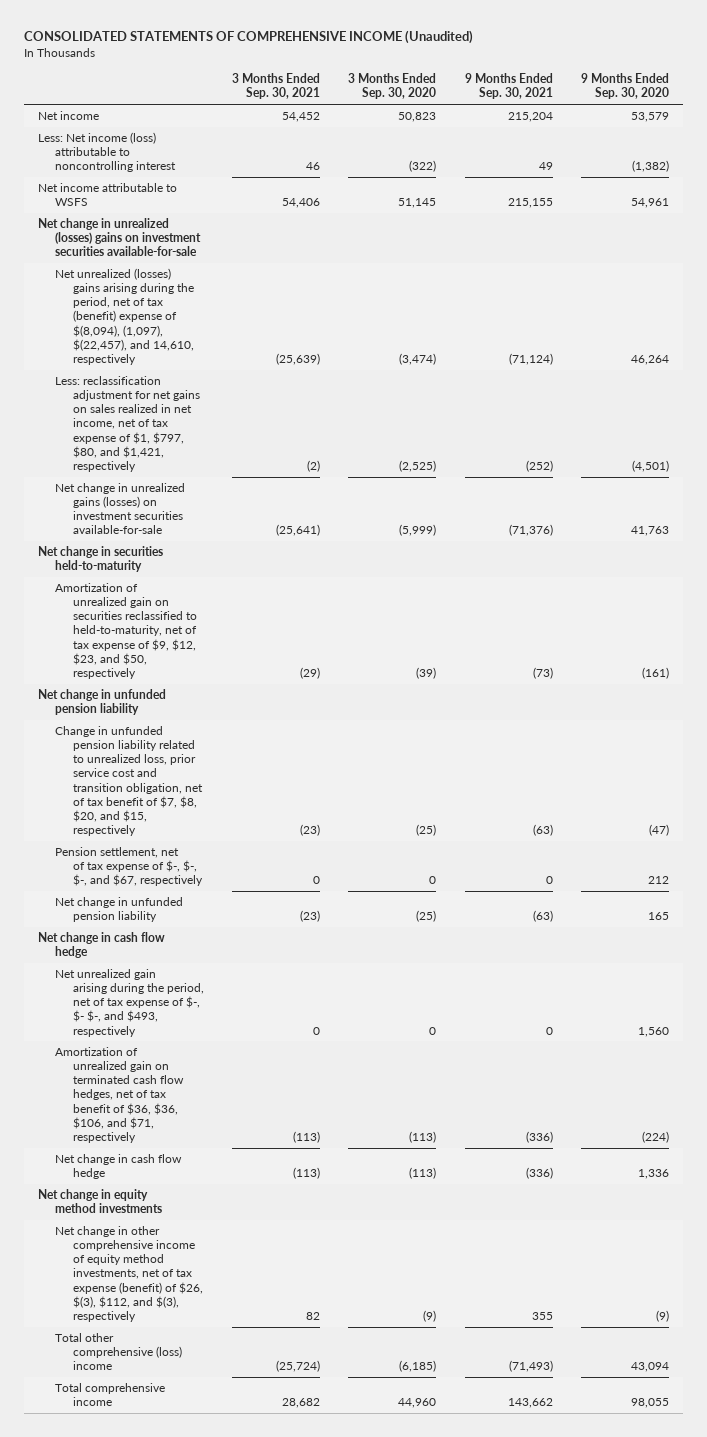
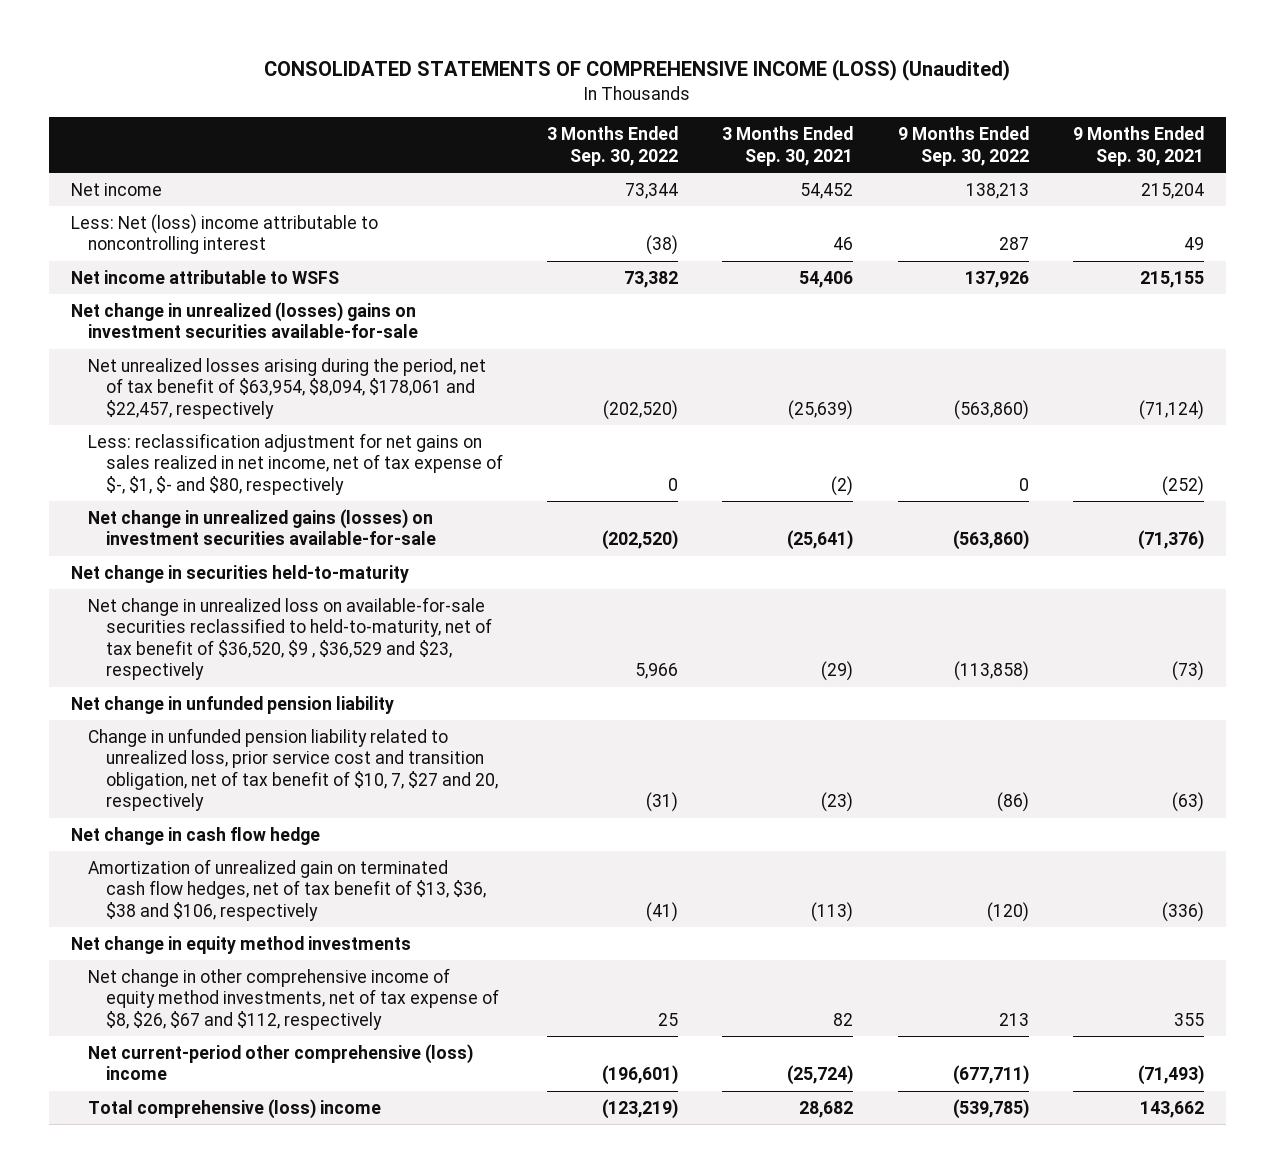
- CONSOLIDATED STATEMENTS OF COMPREHENSIVE INCOME (Unaudited)
+ CONSOLIDATED STATEMENTS OF COMPREHENSIVE INCOME (LOSS) (Unaudited)
- | 3 Months Ended Sep. 30, 2021 | 3 Months Ended Sep. 30, 2020 | 9 Months Ended Sep. 30, 2021 | 9 Months Ended Sep. 30, 2020
+ | 3 Months Ended Sep. 30, 2022 | 3 Months Ended Sep. 30, 2021 | 9 Months Ended Sep. 30, 2022 | 9 Months Ended Sep. 30, 2021
- Less: Net income (loss) attributable to noncontrolling interest | 46 | (322) | 49 | (1,382)
+ Less: Net (loss) income attributable to noncontrolling interest | (38) | 46 | 287 | 49
- Net unrealized (losses) gains arising during the period, net of tax (benefit) expense of $(8,094), (1,097), $(22,457), and 14,610, respectively | (25,639) | (3,474) | (71,124) | 46,264
- Less: reclassification adjustment for net gains on sales realized in net income, net of tax expense of $1, $797, $80, and $1,421, respectively | (2) | (2,525) | (252) | (4,501)
+ Net unrealized losses arising during the period, net of tax benefit of $63,954, $8,094, $178,061 and $22,457, respectively | (202,520) | (25,639) | (563,860) | (71,124)
+ Less: reclassification adjustment for net gains on sales realized in net income, net of tax expense of $-, $1, $- and $80, respectively | 0 | (2) | 0 | (252)
- Amortization of unrealized gain on securities reclassified to held-to-maturity, net of tax expense of $9, $12, $23, and $50, respectively | (29) | (39) | (73) | (161)
+ Net change in unrealized loss on available-for-sale securities reclassified to held-to-maturity, net of tax benefit of $36,520, $9 , $36,529 and $23, respectively | 5,966 | (29) | (113,858) | (73)
- Change in unfunded pension liability related to unrealized loss, prior service cost and transition obligation, net of tax benefit of $7, $8, $20, and $15, respectively | (23) | (25) | (63) | (47)
- Pension settlement, net of tax expense of $-, $-, $-, and $67, respectively | 0 | 0 | 0 | 212
- Net change in unfunded pension liability | (23) | (25) | (63) | 165
+ Change in unfunded pension liability related to unrealized loss, prior service cost and transition obligation, net of tax benefit of $10, 7, $27 and 20, respectively | (31) | (23) | (86) | (63)
- Net unrealized gain arising during the period, net of tax expense of $-, $- $-, and $493, respectively | 0 | 0 | 0 | 1,560
- Amortization of unrealized gain on terminated cash flow hedges, net of tax benefit of $36, $36, $106, and $71, respectively | (113) | (113) | (336) | (224)
- Net change in cash flow hedge | (113) | (113) | (336) | 1,336
+ Amortization of unrealized gain on terminated cash flow hedges, net of tax benefit of $13, $36, $38 and $106, respectively | (41) | (113) | (120) | (336)
- Net change in other comprehensive income of equity method investments, net of tax expense (benefit) of $26, $(3), $112, and $(3), respectively | 82 | (9) | 355 | (9)
- Total other comprehensive (loss) income | (25,724) | (6,185) | (71,493) | 43,094
- Total comprehensive income | 28,682 | 44,960 | 143,662 | 98,055
+ Net change in other comprehensive income of equity method investments, net of tax expense of $8, $26, $67 and $112, respectively | 25 | 82 | 213 | 355
+ Net current-period other comprehensive (loss) income | (196,601) | (25,724) | (677,711) | (71,493)
+ Total comprehensive (loss) income | (123,219) | 28,682 | (539,785) | 143,662

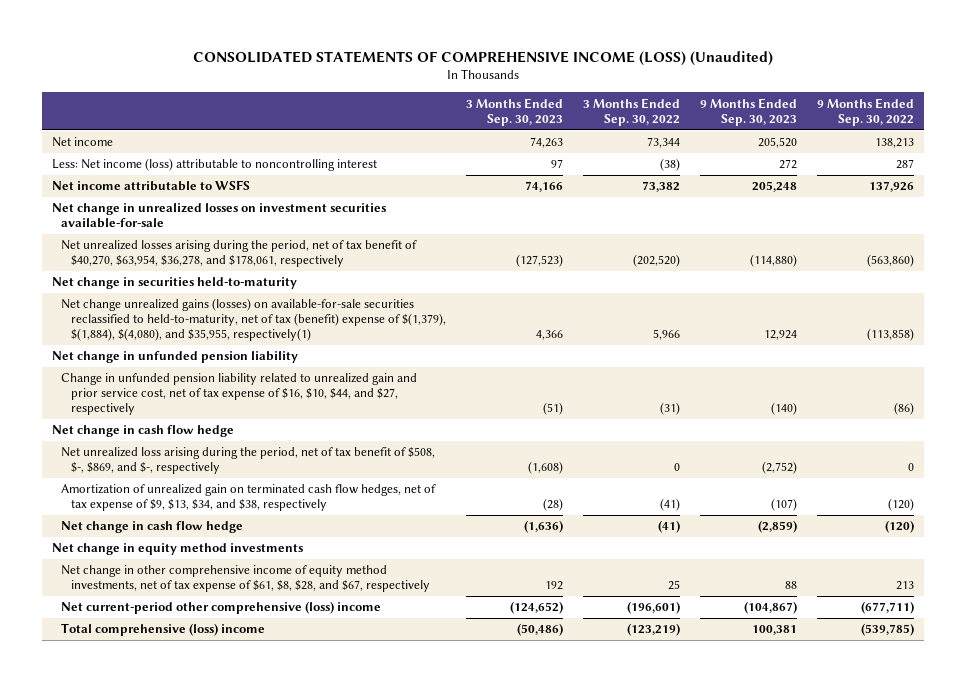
- | 3 Months Ended Sep. 30, 2022 | 3 Months Ended Sep. 30, 2021 | 9 Months Ended Sep. 30, 2022 | 9 Months Ended Sep. 30, 2021
+ | 3 Months Ended Sep. 30, 2023 | 3 Months Ended Sep. 30, 2022 | 9 Months Ended Sep. 30, 2023 | 9 Months Ended Sep. 30, 2022
- Less: Net (loss) income attributable to noncontrolling interest | (38) | 46 | 287 | 49
+ Less: Net income (loss) attributable to noncontrolling interest | 97 | (38) | 272 | 287
- Net change in unrealized (losses) gains on investment securities available-for-sale
- Net unrealized losses arising during the period, net of tax benefit of $63,954, $8,094, $178,061 and $22,457, respectively | (202,520) | (25,639) | (563,860) | (71,124)
- Less: reclassification adjustment for net gains on sales realized in net income, net of tax expense of $-, $1, $- and $80, respectively | 0 | (2) | 0 | (252)
- Net change in unrealized gains (losses) on investment securities available-for-sale | (202,520) | (25,641) | (563,860) | (71,376)
+ Net change in unrealized losses on investment securities available-for-sale
+ Net unrealized losses arising during the period, net of tax benefit of $40,270, $63,954, $36,278, and $178,061, respectively | (127,523) | (202,520) | (114,880) | (563,860)
- Net change in unrealized loss on available-for-sale securities reclassified to held-to-maturity, net of tax benefit of $36,520, $9 , $36,529 and $23, respectively | 5,966 | (29) | (113,858) | (73)
+ Net change unrealized gains (losses) on available-for-sale securities reclassified to held-to-maturity, net of tax (benefit) expense of $(1,379), $(1,884), $(4,080), and $35,955, respectively(1) | 4,366 | 5,966 | 12,924 | (113,858)
- Change in unfunded pension liability related to unrealized loss, prior service cost and transition obligation, net of tax benefit of $10, 7, $27 and 20, respectively | (31) | (23) | (86) | (63)
+ Change in unfunded pension liability related to unrealized gain and prior service cost, net of tax expense of $16, $10, $44, and $27, respectively | (51) | (31) | (140) | (86)
- Amortization of unrealized gain on terminated cash flow hedges, net of tax benefit of $13, $36, $38 and $106, respectively | (41) | (113) | (120) | (336)
+ Net unrealized loss arising during the period, net of tax benefit of $508, $-, $869, and $-, respectively | (1,608) | 0 | (2,752) | 0
+ Amortization of unrealized gain on terminated cash flow hedges, net of tax expense of $9, $13, $34, and $38, respectively | (28) | (41) | (107) | (120)
+ Net change in cash flow hedge | (1,636) | (41) | (2,859) | (120)
- Net change in other comprehensive income of equity method investments, net of tax expense of $8, $26, $67 and $112, respectively | 25 | 82 | 213 | 355
+ Net change in other comprehensive income of equity method investments, net of tax expense of $61, $8, $28, and $67, respectively | 192 | 25 | 88 | 213

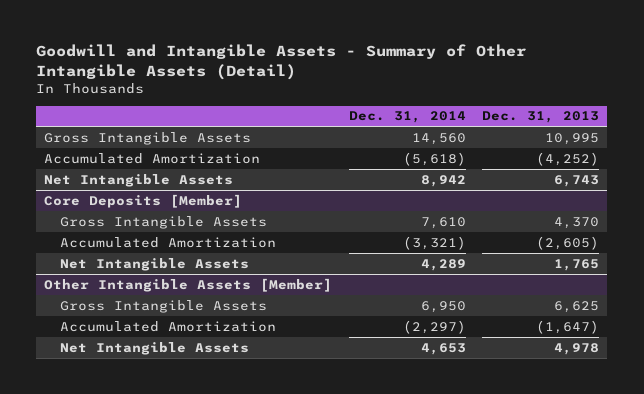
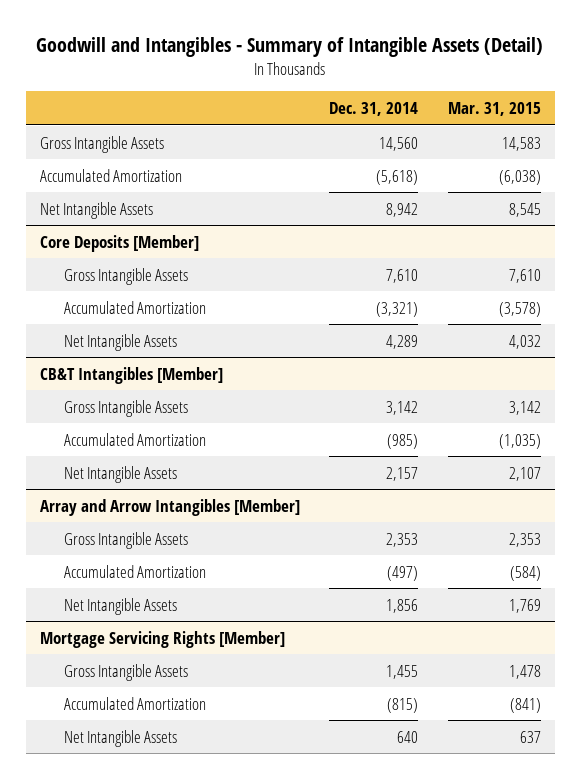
- Goodwill and Intangible Assets - Summary of Other Intangible Assets (Detail)
+ Goodwill and Intangibles - Summary of Intangible Assets (Detail)
- | Dec. 31, 2014 | Dec. 31, 2013
+ | Dec. 31, 2014 | Mar. 31, 2015
- Other Intangible Assets [Member]
- Gross Intangible Assets | 6,950 | 6,625
- Accumulated Amortization | (2,297) | (1,647)
- Net Intangible Assets | 4,653 | 4,978
+ CB&T Intangibles [Member]
+ Gross Intangible Assets | 3,142 | 3,142
+ Accumulated Amortization | (985) | (1,035)
+ Net Intangible Assets | 2,157 | 2,107
+ Array and Arrow Intangibles [Member]
+ Gross Intangible Assets | 2,353 | 2,353
+ Accumulated Amortization | (497) | (584)
+ Net Intangible Assets | 1,856 | 1,769
+ Mortgage Servicing Rights [Member]
+ Gross Intangible Assets | 1,455 | 1,478
+ Accumulated Amortization | (815) | (841)
+ Net Intangible Assets | 640 | 637

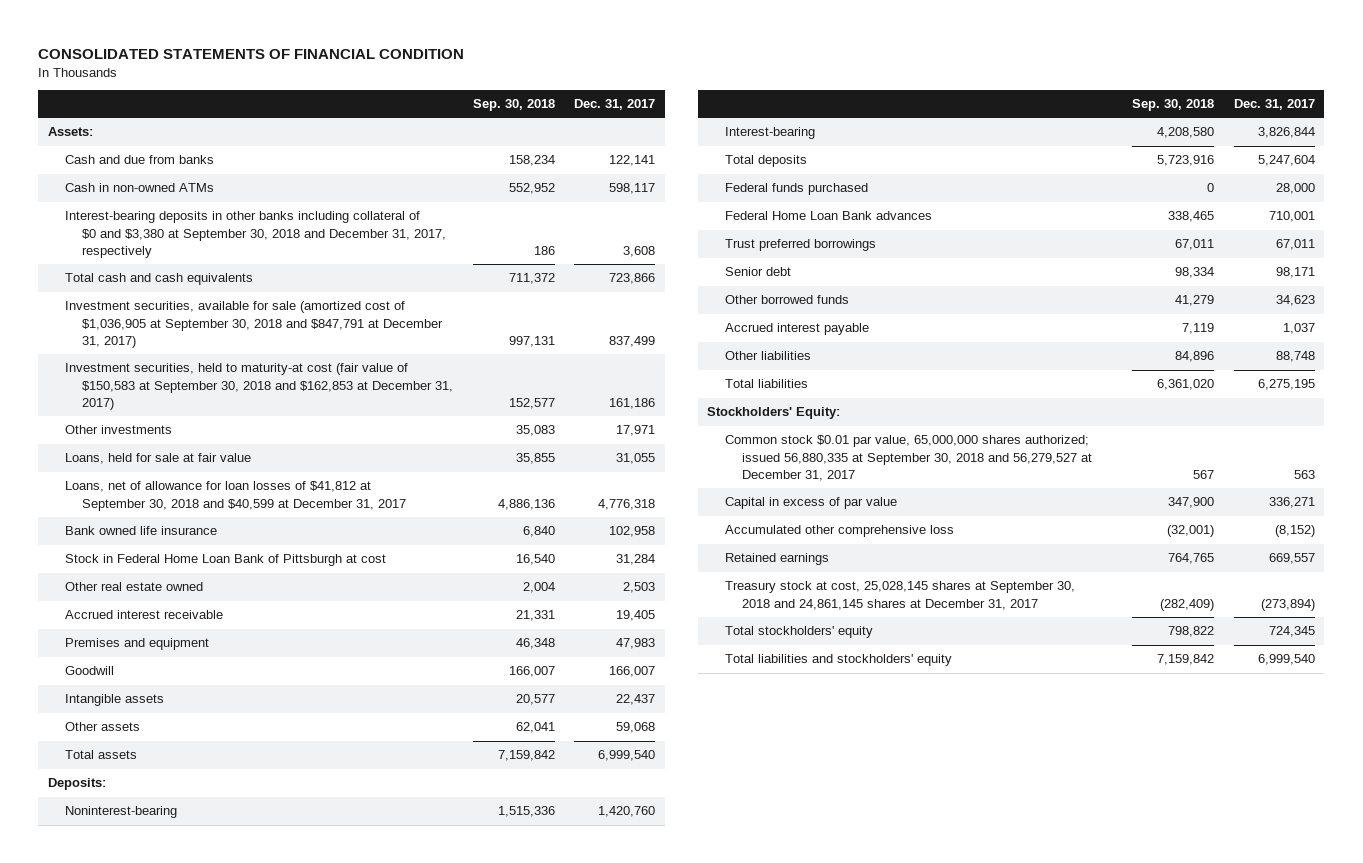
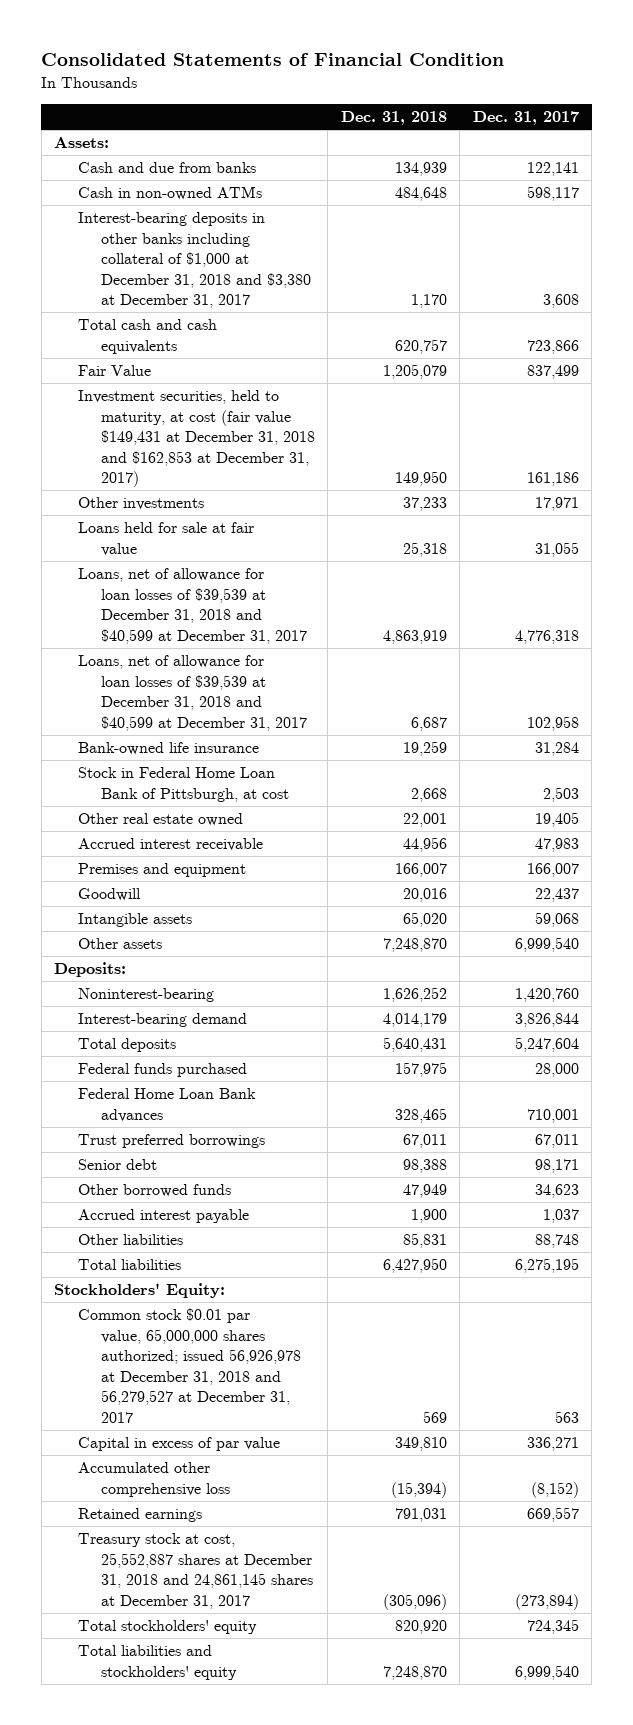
- CONSOLIDATED STATEMENTS OF FINANCIAL CONDITION
+ Consolidated Statements of Financial Condition
- | Sep. 30, 2018 | Dec. 31, 2017
+ | Dec. 31, 2018 | Dec. 31, 2017
- Interest-bearing deposits in other banks including collateral of $0 and $3,380 at September 30, 2018 and December 31, 2017, respectively | 186 | 3,608
+ Interest-bearing deposits in other banks including collateral of $1,000 at December 31, 2018 and $3,380 at December 31, 2017 | 1,170 | 3,608
- Investment securities, available for sale (amortized cost of $1,036,905 at September 30, 2018 and $847,791 at December 31, 2017) | 997,131 | 837,499
- Investment securities, held to maturity-at cost (fair value of $150,583 at September 30, 2018 and $162,853 at December 31, 2017) | 152,577 | 161,186
+ Fair Value | 1,205,079 | 837,499
+ Investment securities, held to maturity, at cost (fair value $149,431 at December 31, 2018 and $162,853 at December 31, 2017) | 149,950 | 161,186
- Loans, held for sale at fair value | 35,855 | 31,055
- Loans, net of allowance for loan losses of $41,812 at September 30, 2018 and $40,599 at December 31, 2017 | 4,886,136 | 4,776,318
- Bank owned life insurance | 6,840 | 102,958
- Stock in Federal Home Loan Bank of Pittsburgh at cost | 16,540 | 31,284
- Other real estate owned | 2,004 | 2,503
- Accrued interest receivable | 21,331 | 19,405
- Premises and equipment | 46,348 | 47,983
- Goodwill | 166,007 | 166,007
- Intangible assets | 20,577 | 22,437
- Other assets | 62,041 | 59,068
- Total assets | 7,159,842 | 6,999,540
+ Loans held for sale at fair value | 25,318 | 31,055
+ Loans, net of allowance for loan losses of $39,539 at December 31, 2018 and $40,599 at December 31, 2017 | 4,863,919 | 4,776,318
+ Loans, net of allowance for loan losses of $39,539 at December 31, 2018 and $40,599 at December 31, 2017 | 6,687 | 102,958
+ Bank-owned life insurance | 19,259 | 31,284
+ Stock in Federal Home Loan Bank of Pittsburgh, at cost | 2,668 | 2,503
+ Other real estate owned | 22,001 | 19,405
+ Accrued interest receivable | 44,956 | 47,983
+ Premises and equipment | 166,007 | 166,007
+ Goodwill | 20,016 | 22,437
+ Intangible assets | 65,020 | 59,068
+ Other assets | 7,248,870 | 6,999,540
- Interest-bearing | 4,208,580 | 3,826,844
+ Interest-bearing demand | 4,014,179 | 3,826,844
- Common stock $0.01 par value, 65,000,000 shares authorized; issued 56,880,335 at September 30, 2018 and 56,279,527 at December 31, 2017 | 567 | 563
+ Common stock $0.01 par value, 65,000,000 shares authorized; issued 56,926,978 at December 31, 2018 and 56,279,527 at December 31, 2017 | 569 | 563
- Treasury stock at cost, 25,028,145 shares at September 30, 2018 and 24,861,145 shares at December 31, 2017 | (282,409) | (273,894)
+ Treasury stock at cost, 25,552,887 shares at December 31, 2018 and 24,861,145 shares at December 31, 2017 | (305,096) | (273,894)

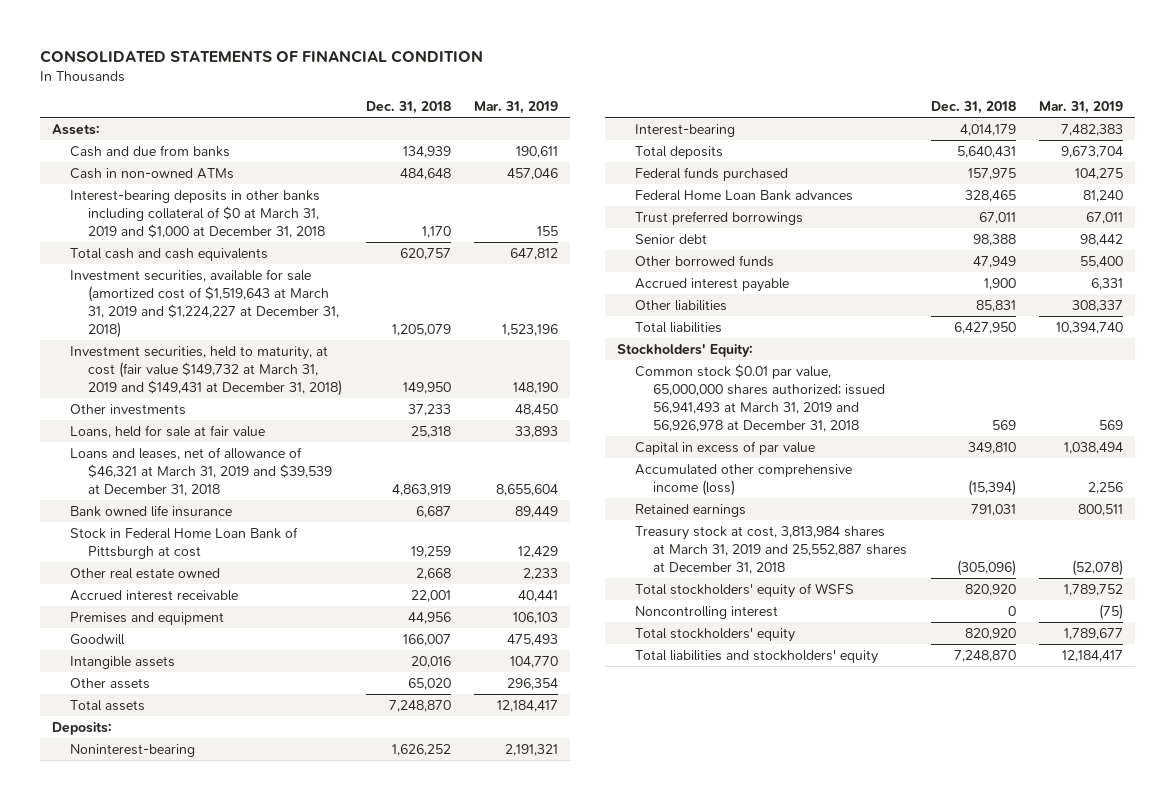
- Consolidated Statements of Financial Condition
+ CONSOLIDATED STATEMENTS OF FINANCIAL CONDITION
- | Dec. 31, 2018 | Dec. 31, 2017
+ | Dec. 31, 2018 | Mar. 31, 2019
- Interest-bearing deposits in other banks including collateral of $1,000 at December 31, 2018 and $3,380 at December 31, 2017 | 1,170 | 3,608
+ Interest-bearing deposits in other banks including collateral of $0 at March 31, 2019 and $1,000 at December 31, 2018 | 1,170 | 155
- Fair Value | 1,205,079 | 837,499
- Investment securities, held to maturity, at cost (fair value $149,431 at December 31, 2018 and $162,853 at December 31, 2017) | 149,950 | 161,186
+ Investment securities, available for sale (amortized cost of $1,519,643 at March 31, 2019 and $1,224,227 at December 31, 2018) | 1,205,079 | 1,523,196
+ Investment securities, held to maturity, at cost (fair value $149,732 at March 31, 2019 and $149,431 at December 31, 2018) | 149,950 | 148,190
- Loans held for sale at fair value | 25,318 | 31,055
- Loans, net of allowance for loan losses of $39,539 at December 31, 2018 and $40,599 at December 31, 2017 | 4,863,919 | 4,776,318
- Loans, net of allowance for loan losses of $39,539 at December 31, 2018 and $40,599 at December 31, 2017 | 6,687 | 102,958
- Bank-owned life insurance | 19,259 | 31,284
- Stock in Federal Home Loan Bank of Pittsburgh, at cost | 2,668 | 2,503
- Other real estate owned | 22,001 | 19,405
- Accrued interest receivable | 44,956 | 47,983
- Premises and equipment | 166,007 | 166,007
- Goodwill | 20,016 | 22,437
- Intangible assets | 65,020 | 59,068
- Other assets | 7,248,870 | 6,999,540
+ Loans, held for sale at fair value | 25,318 | 33,893
+ Loans and leases, net of allowance of $46,321 at March 31, 2019 and $39,539 at December 31, 2018 | 4,863,919 | 8,655,604
+ Bank owned life insurance | 6,687 | 89,449
+ Stock in Federal Home Loan Bank of Pittsburgh at cost | 19,259 | 12,429
+ Other real estate owned | 2,668 | 2,233
+ Accrued interest receivable | 22,001 | 40,441
+ Premises and equipment | 44,956 | 106,103
+ Goodwill | 166,007 | 475,493
+ Intangible assets | 20,016 | 104,770
+ Other assets | 65,020 | 296,354
+ Total assets | 7,248,870 | 12,184,417
- Interest-bearing demand | 4,014,179 | 3,826,844
+ Interest-bearing | 4,014,179 | 7,482,383
- Common stock $0.01 par value, 65,000,000 shares authorized; issued 56,926,978 at December 31, 2018 and 56,279,527 at December 31, 2017 | 569 | 563
+ Common stock $0.01 par value, 65,000,000 shares authorized; issued 56,941,493 at March 31, 2019 and 56,926,978 at December 31, 2018 | 569 | 569
- Accumulated other comprehensive loss | (15,394) | (8,152)
+ Accumulated other comprehensive income (loss) | (15,394) | 2,256
- Treasury stock at cost, 25,552,887 shares at December 31, 2018 and 24,861,145 shares at December 31, 2017 | (305,096) | (273,894)
+ Treasury stock at cost, 3,813,984 shares at March 31, 2019 and 25,552,887 shares at December 31, 2018 | (305,096) | (52,078)
+ Total stockholders' equity of WSFS | 820,920 | 1,789,752
+ Noncontrolling interest | 0 | (75)

